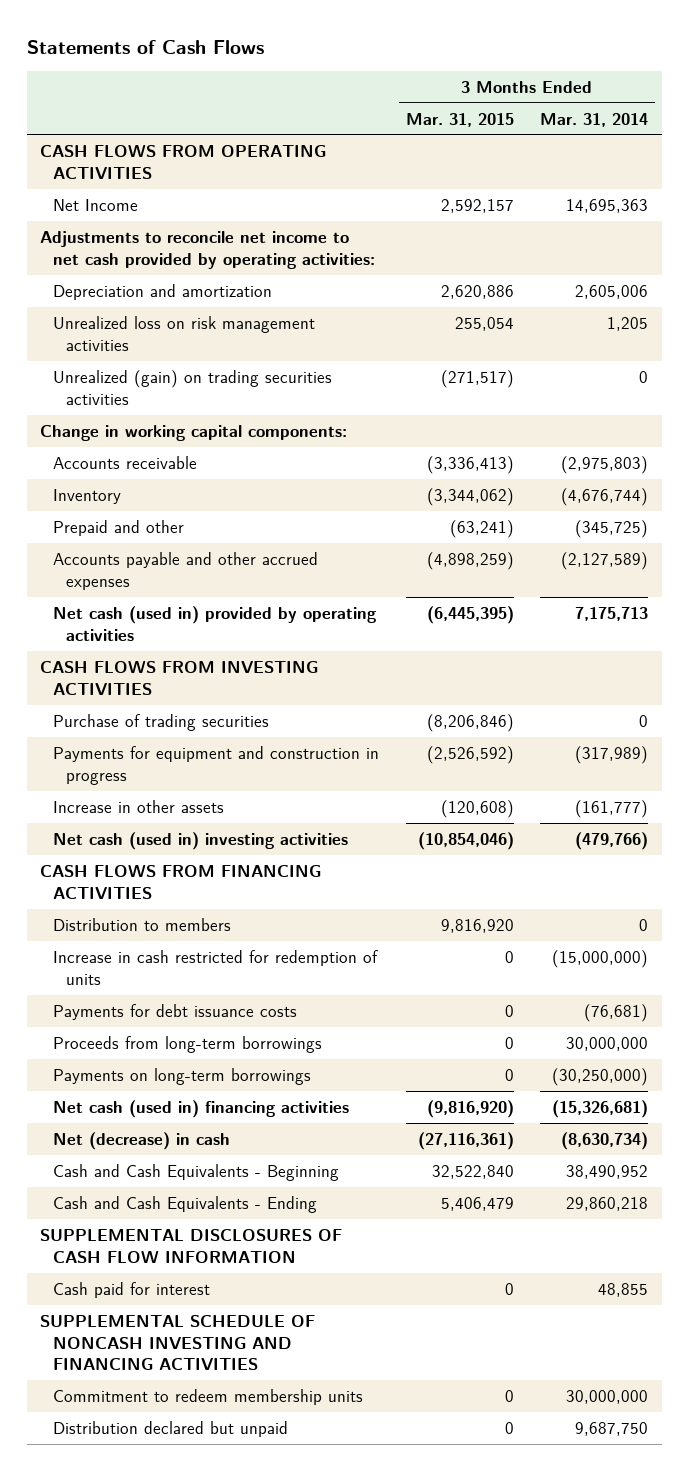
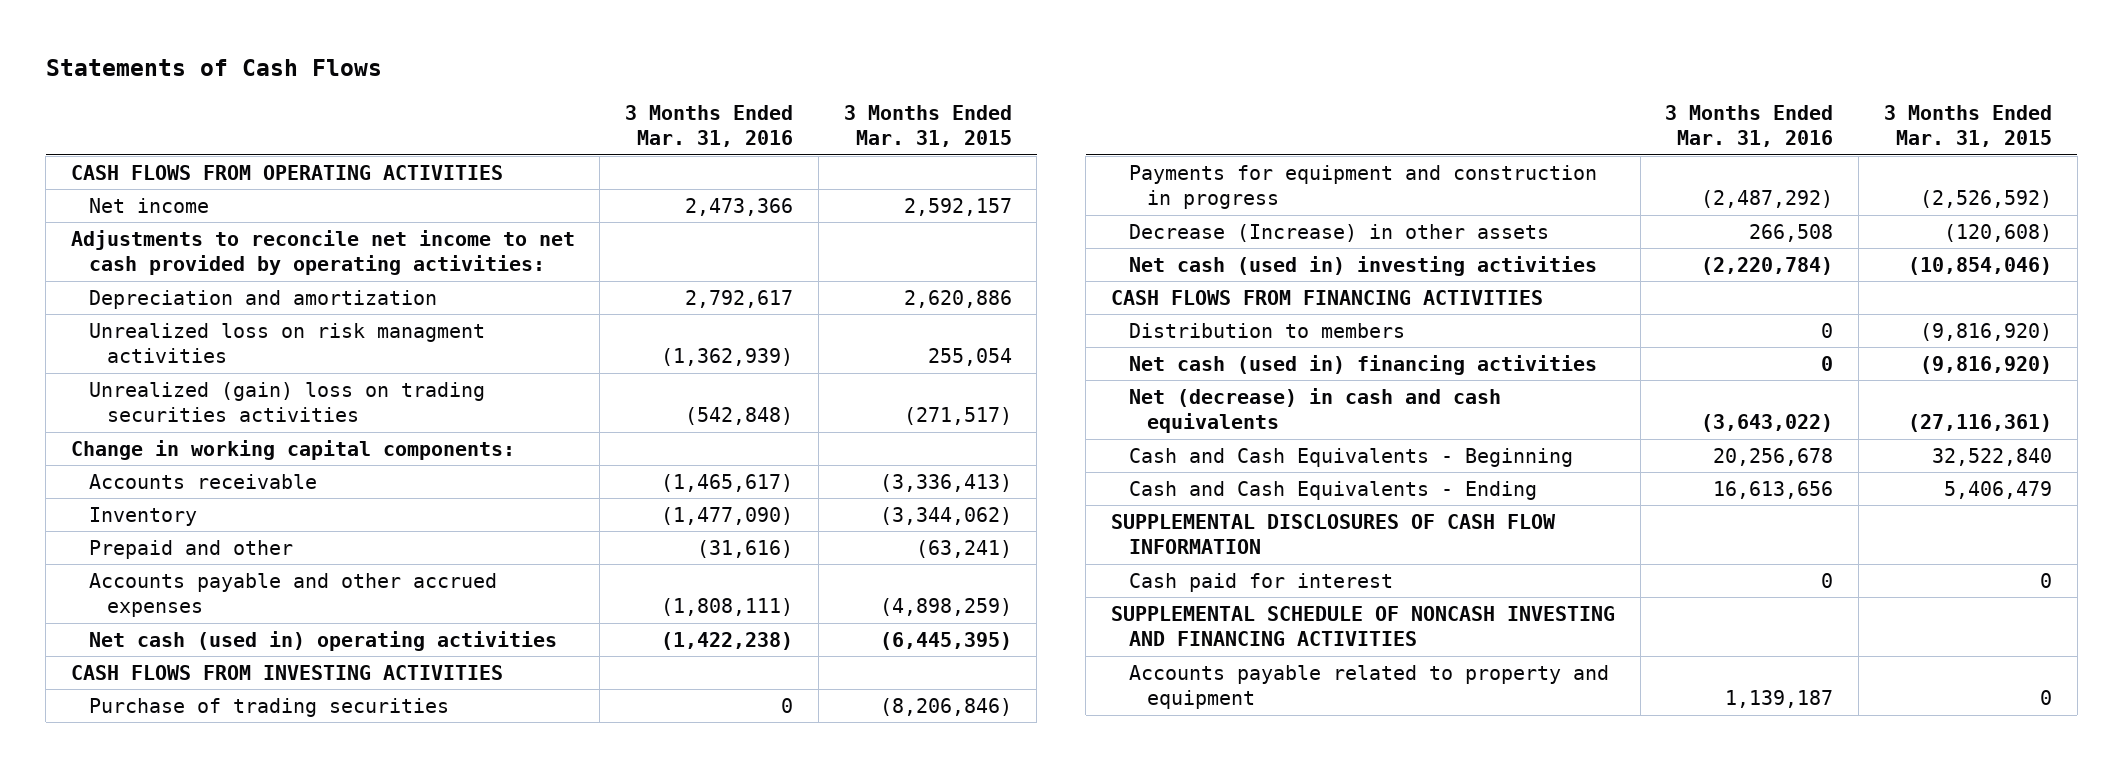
- | 3 Months Ended Mar. 31, 2015 | 3 Months Ended Mar. 31, 2014
+ | 3 Months Ended Mar. 31, 2016 | 3 Months Ended Mar. 31, 2015
- Net Income | 2,592,157 | 14,695,363
+ Net income | 2,473,366 | 2,592,157
- Unrealized loss on risk management activities | 255,054 | 1,205
- Unrealized (gain) on trading securities activities | (271,517) | 0
+ Unrealized loss on risk managment activities | (1,362,939) | 255,054
+ Unrealized (gain) loss on trading securities activities | (542,848) | (271,517)
- Net cash (used in) provided by operating activities | (6,445,395) | 7,175,713
+ Net cash (used in) operating activities | (1,422,238) | (6,445,395)
- Increase in other assets | (120,608) | (161,777)
+ Decrease (Increase) in other assets | 266,508 | (120,608)
- Distribution to members | 9,816,920 | 0
- Increase in cash restricted for redemption of units | 0 | (15,000,000)
- Payments for debt issuance costs | 0 | (76,681)
- Proceeds from long-term borrowings | 0 | 30,000,000
- Payments on long-term borrowings | 0 | (30,250,000)
+ Distribution to members | 0 | (9,816,920)
- Net (decrease) in cash | (27,116,361) | (8,630,734)
+ Net (decrease) in cash and cash equivalents | (3,643,022) | (27,116,361)
- Commitment to redeem membership units | 0 | 30,000,000
- Distribution declared but unpaid | 0 | 9,687,750
+ Accounts payable related to property and equipment | 1,139,187 | 0

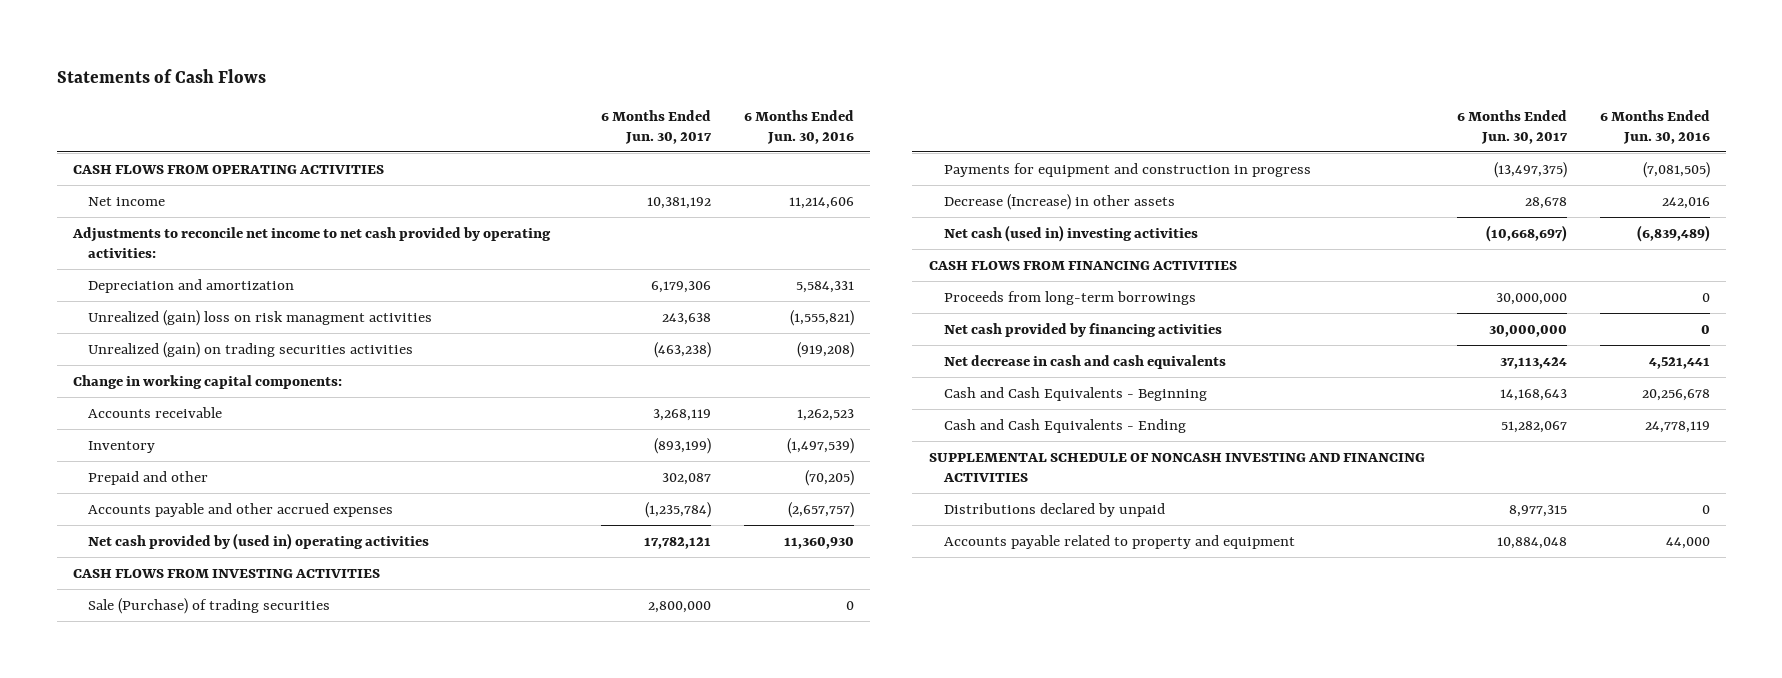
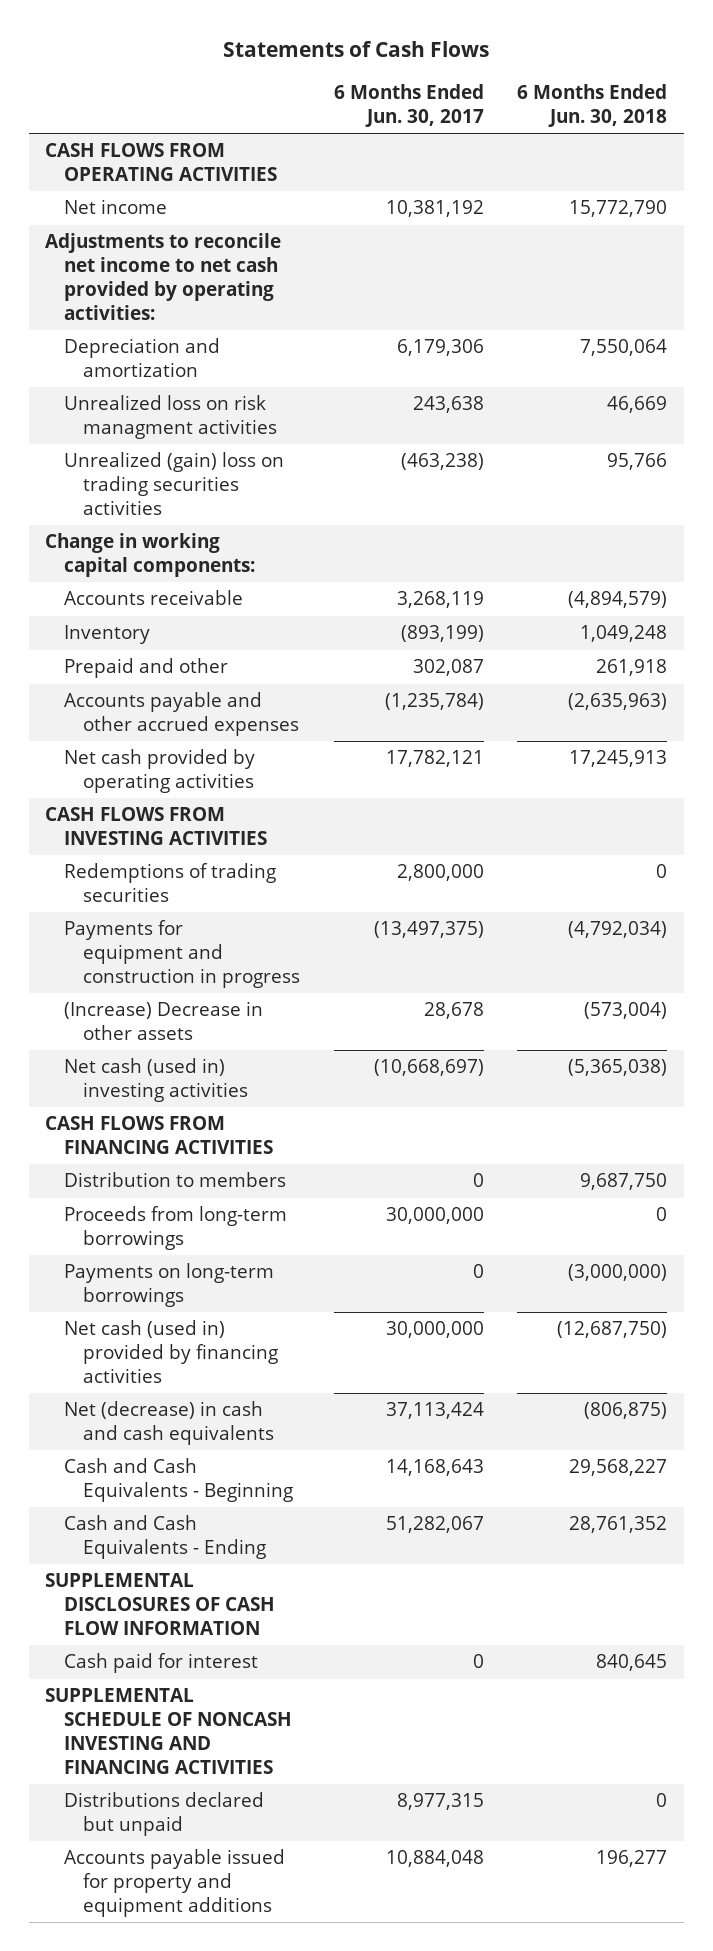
- | 6 Months Ended Jun. 30, 2017 | 6 Months Ended Jun. 30, 2016
+ | 6 Months Ended Jun. 30, 2017 | 6 Months Ended Jun. 30, 2018
- Unrealized (gain) loss on risk managment activities | 243,638 | (1,555,821)
- Unrealized (gain) on trading securities activities | (463,238) | (919,208)
+ Unrealized loss on risk managment activities | 243,638 | 46,669
+ Unrealized (gain) loss on trading securities activities | (463,238) | 95,766
- Net cash provided by (used in) operating activities | 17,782,121 | 11,360,930
+ Net cash provided by operating activities | 17,782,121 | 17,245,913
- Sale (Purchase) of trading securities | 2,800,000 | 0
+ Redemptions of trading securities | 2,800,000 | 0
- Decrease (Increase) in other assets | 28,678 | 242,016
+ (Increase) Decrease in other assets | 28,678 | (573,004)
+ Distribution to members | 0 | 9,687,750
- Net cash provided by financing activities | 30,000,000 | 0
- Net decrease in cash and cash equivalents | 37,113,424 | 4,521,441
+ Payments on long-term borrowings | 0 | (3,000,000)
+ Net cash (used in) provided by financing activities | 30,000,000 | (12,687,750)
+ Net (decrease) in cash and cash equivalents | 37,113,424 | (806,875)
+ SUPPLEMENTAL DISCLOSURES OF CASH FLOW INFORMATION
+ Cash paid for interest | 0 | 840,645
- Distributions declared by unpaid | 8,977,315 | 0
- Accounts payable related to property and equipment | 10,884,048 | 44,000
+ Distributions declared but unpaid | 8,977,315 | 0
+ Accounts payable issued for property and equipment additions | 10,884,048 | 196,277

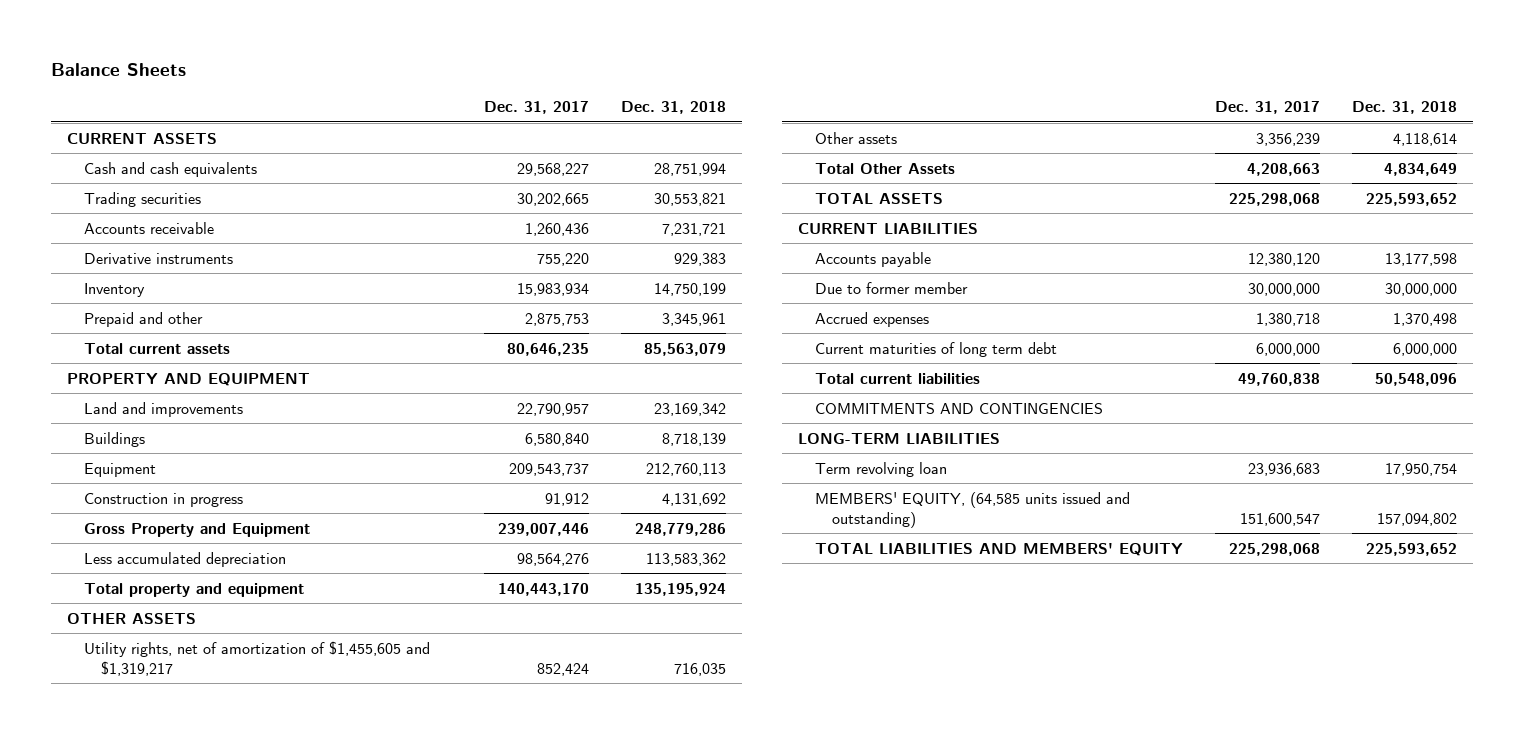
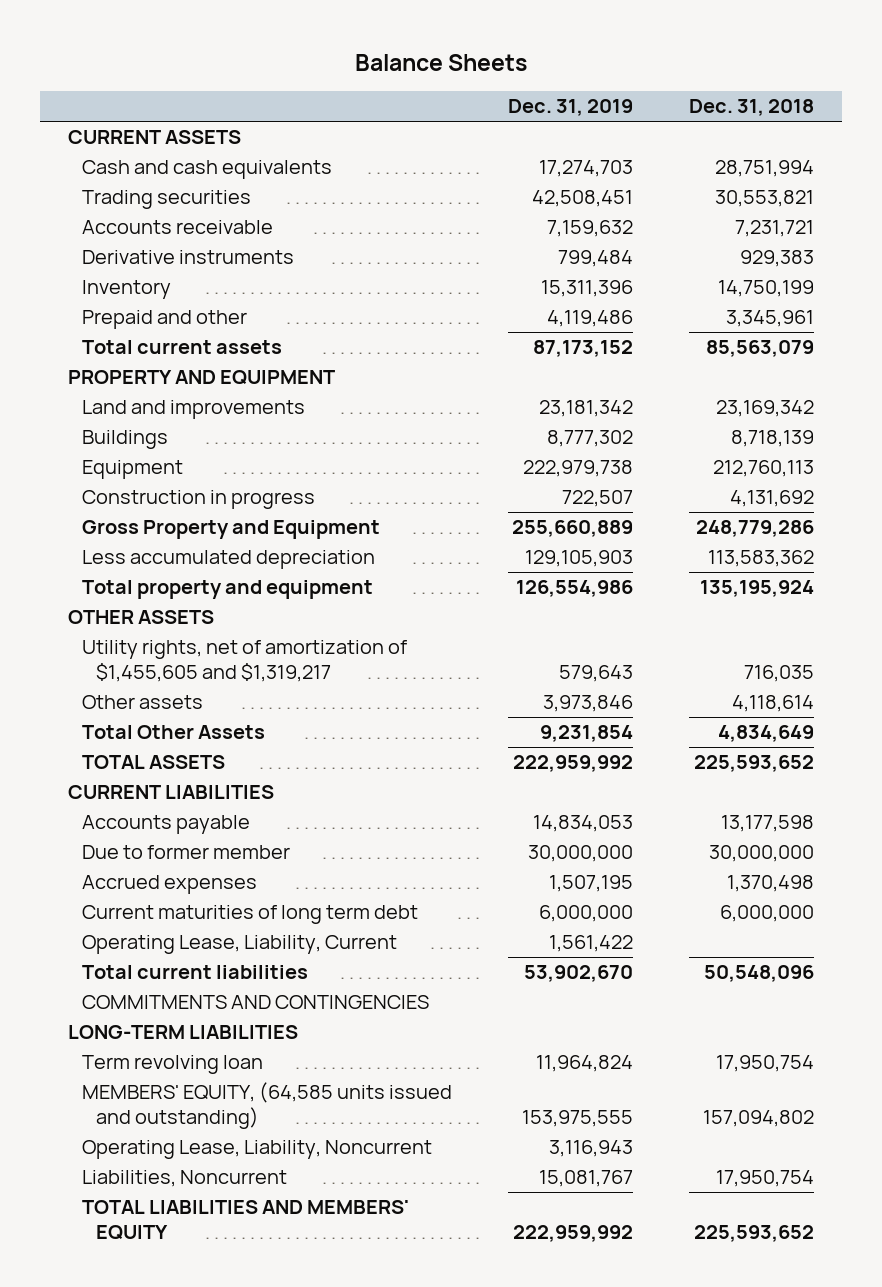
- | Dec. 31, 2017 | Dec. 31, 2018
+ | Dec. 31, 2019 | Dec. 31, 2018
+ Operating Lease, Liability, Current | 1,561,422 |
+ Operating Lease, Liability, Noncurrent | 3,116,943 |
+ Liabilities, Noncurrent | 15,081,767 | 17,950,754

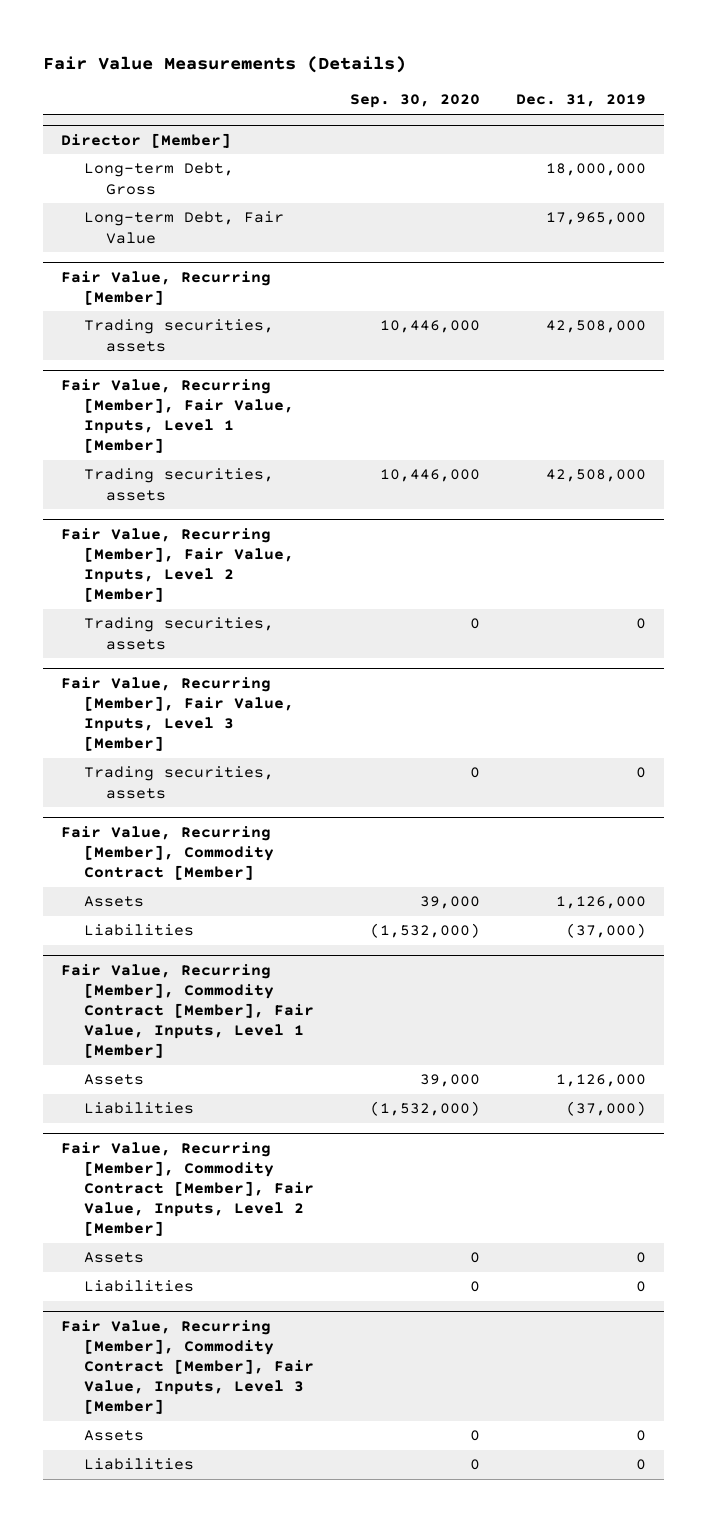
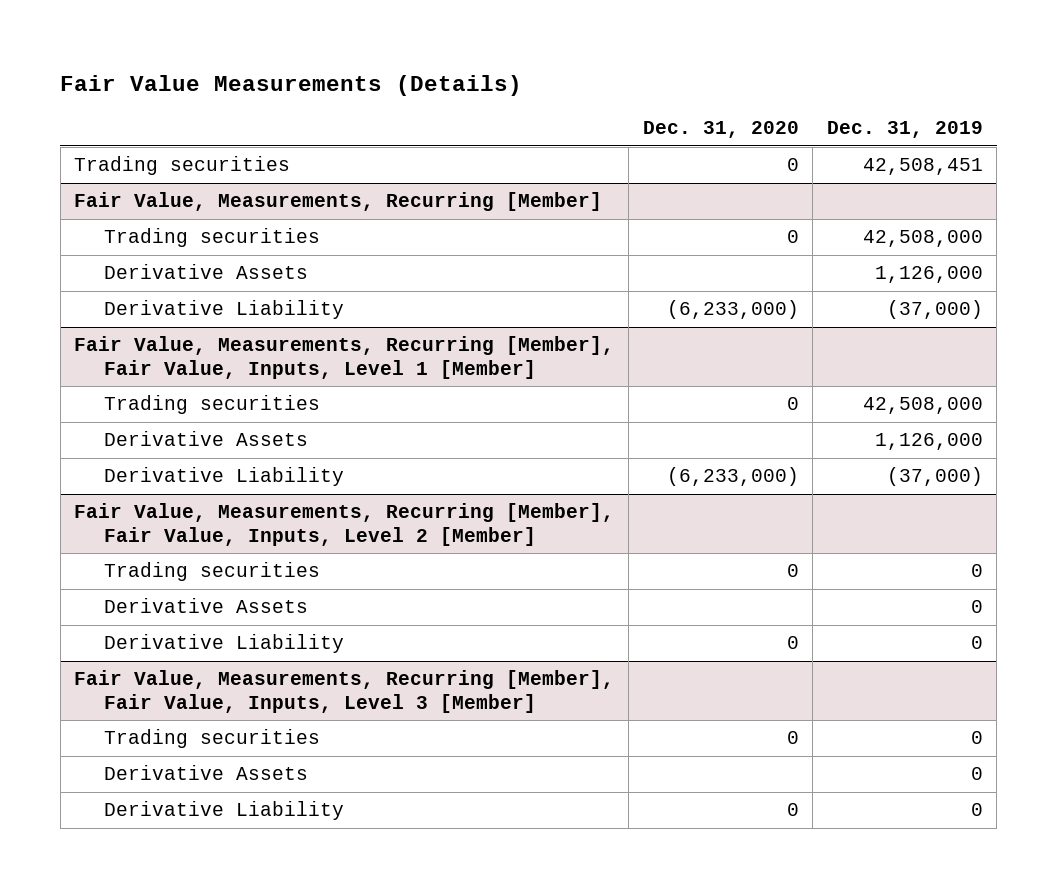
- | Sep. 30, 2020 | Dec. 31, 2019
+ | Dec. 31, 2020 | Dec. 31, 2019
- Director [Member]
- Long-term Debt, Gross | | 18,000,000
- Long-term Debt, Fair Value | | 17,965,000
- Fair Value, Recurring [Member]
- Trading securities, assets | 10,446,000 | 42,508,000
- Fair Value, Recurring [Member], Fair Value, Inputs, Level 1 [Member]
- Trading securities, assets | 10,446,000 | 42,508,000
- Fair Value, Recurring [Member], Fair Value, Inputs, Level 2 [Member]
- Trading securities, assets | 0 | 0
- Fair Value, Recurring [Member], Fair Value, Inputs, Level 3 [Member]
- Trading securities, assets | 0 | 0
- Fair Value, Recurring [Member], Commodity Contract [Member]
- Assets | 39,000 | 1,126,000
- Liabilities | (1,532,000) | (37,000)
- Fair Value, Recurring [Member], Commodity Contract [Member], Fair Value, Inputs, Level 1 [Member]
- Assets | 39,000 | 1,126,000
- Liabilities | (1,532,000) | (37,000)
- Fair Value, Recurring [Member], Commodity Contract [Member], Fair Value, Inputs, Level 2 [Member]
- Assets | 0 | 0
- Liabilities | 0 | 0
- Fair Value, Recurring [Member], Commodity Contract [Member], Fair Value, Inputs, Level 3 [Member]
- Assets | 0 | 0
- Liabilities | 0 | 0
+ Trading securities | 0 | 42,508,451
+ Fair Value, Measurements, Recurring [Member]
+ Trading securities | 0 | 42,508,000
+ Derivative Assets | | 1,126,000
+ Derivative Liability | (6,233,000) | (37,000)
+ Fair Value, Measurements, Recurring [Member], Fair Value, Inputs, Level 1 [Member]
+ Trading securities | 0 | 42,508,000
+ Derivative Assets | | 1,126,000
+ Derivative Liability | (6,233,000) | (37,000)
+ Fair Value, Measurements, Recurring [Member], Fair Value, Inputs, Level 2 [Member]
+ Trading securities | 0 | 0
+ Derivative Assets | | 0
+ Derivative Liability | 0 | 0
+ Fair Value, Measurements, Recurring [Member], Fair Value, Inputs, Level 3 [Member]
+ Trading securities | 0 | 0
+ Derivative Assets | | 0
+ Derivative Liability | 0 | 0

